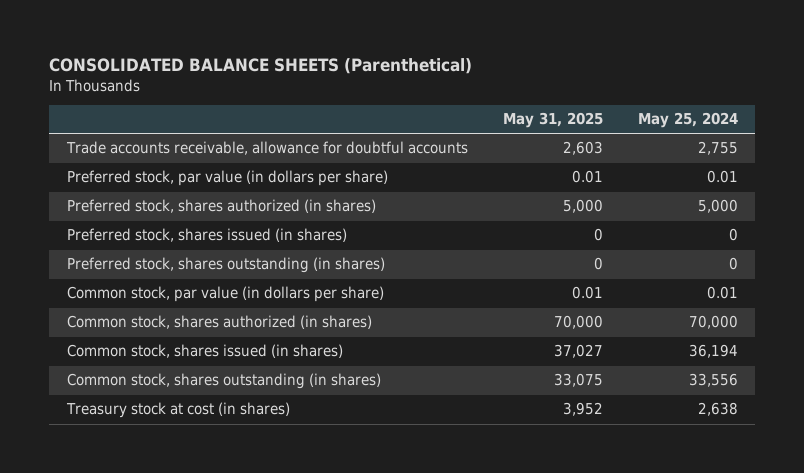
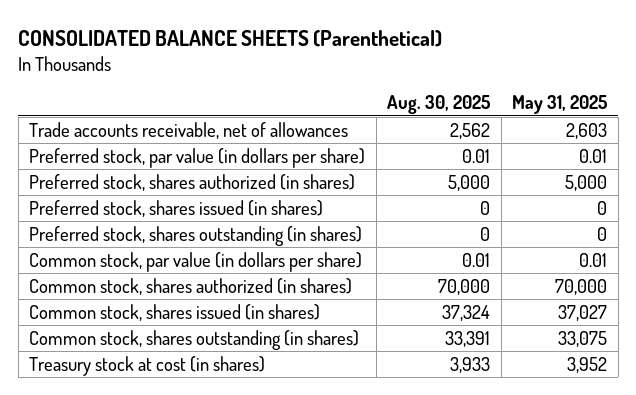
- | May 31, 2025 | May 25, 2024
+ | Aug. 30, 2025 | May 31, 2025
- Trade accounts receivable, allowance for doubtful accounts | 2,603 | 2,755
+ Trade accounts receivable, net of allowances | 2,562 | 2,603

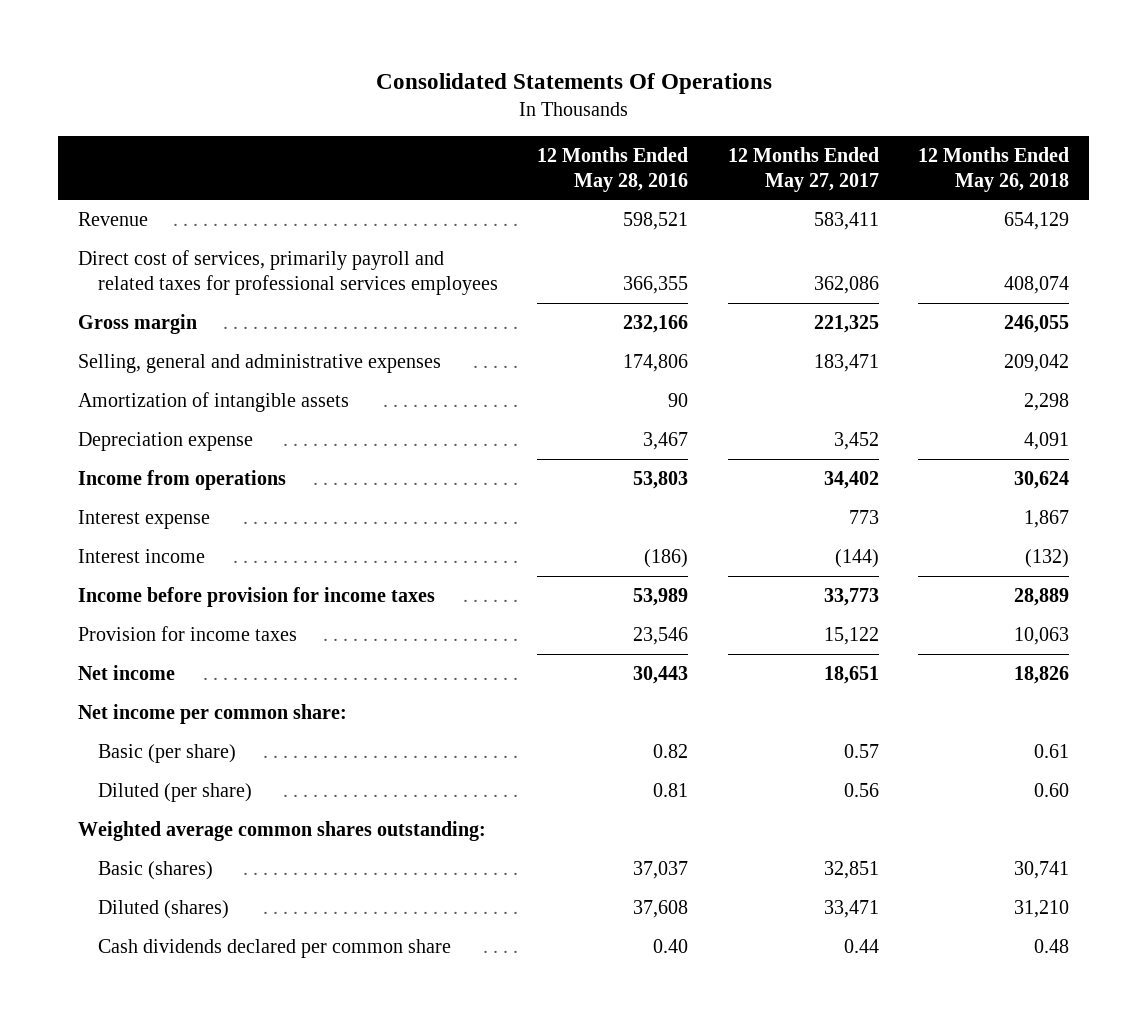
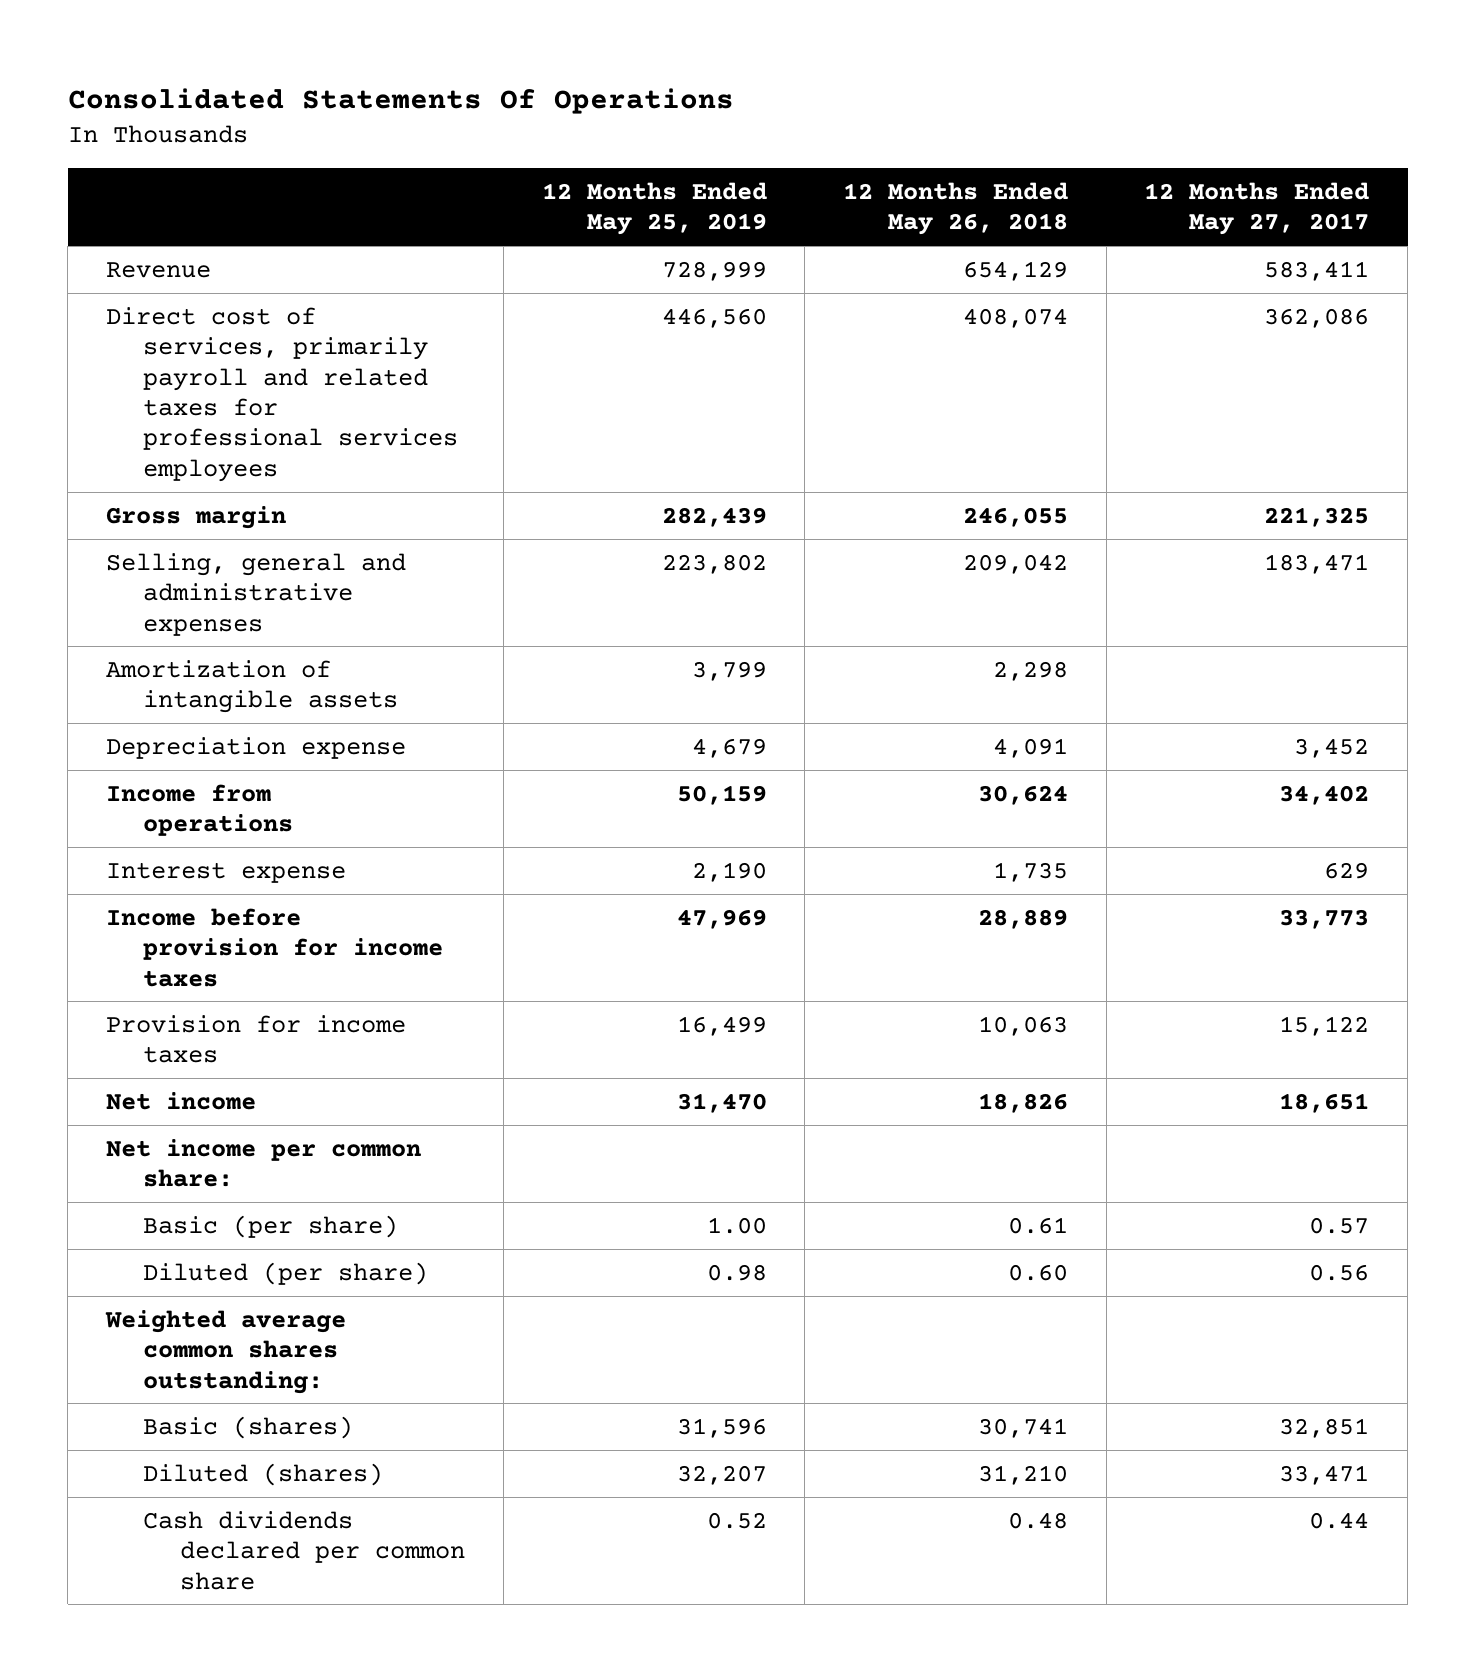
- | 12 Months Ended May 28, 2016 | 12 Months Ended May 27, 2017 | 12 Months Ended May 26, 2018
+ | 12 Months Ended May 25, 2019 | 12 Months Ended May 26, 2018 | 12 Months Ended May 27, 2017
- Interest expense | | 773 | 1,867
- Interest income | (186) | (144) | (132)
+ Interest expense | 2,190 | 1,735 | 629

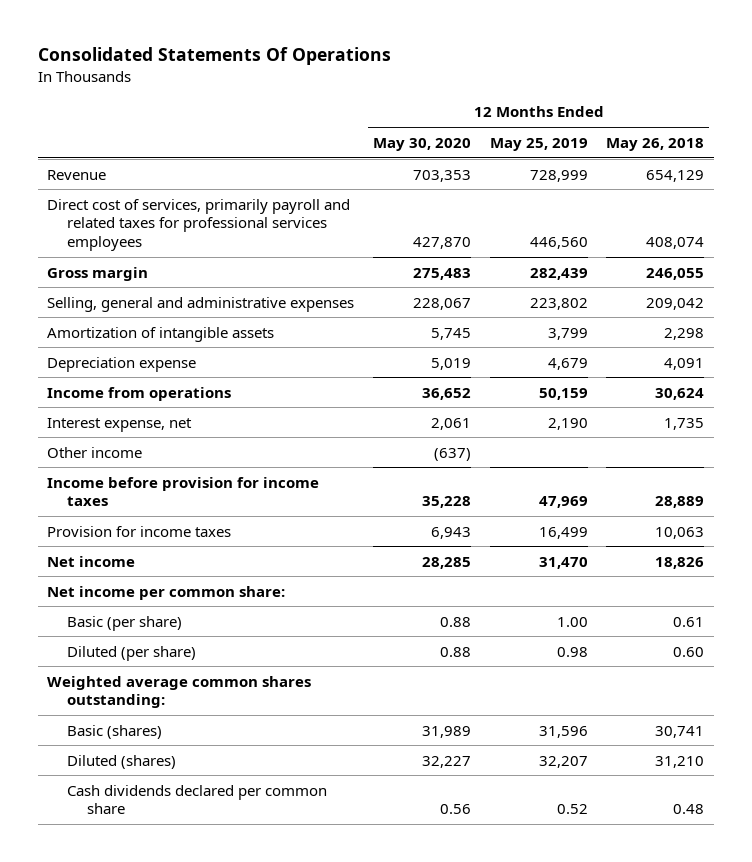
- | 12 Months Ended May 25, 2019 | 12 Months Ended May 26, 2018 | 12 Months Ended May 27, 2017
+ | 12 Months Ended May 30, 2020 | 12 Months Ended May 25, 2019 | 12 Months Ended May 26, 2018
- Interest expense | 2,190 | 1,735 | 629
+ Interest expense, net | 2,061 | 2,190 | 1,735
+ Other income | (637) | |

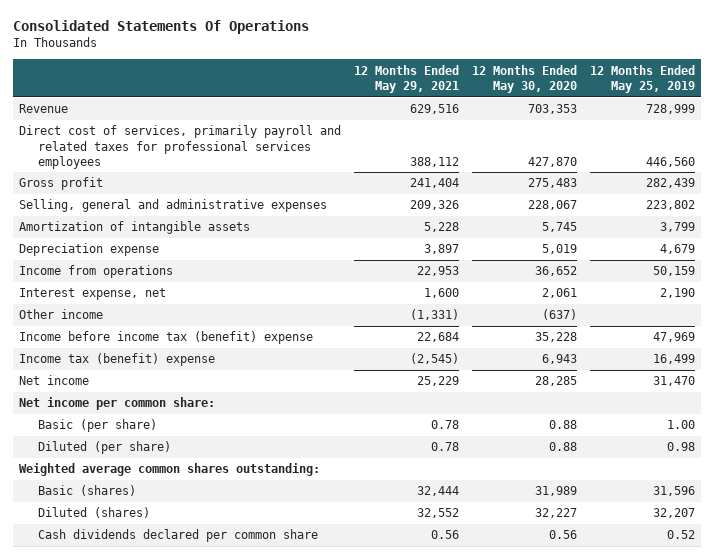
- | 12 Months Ended May 30, 2020 | 12 Months Ended May 25, 2019 | 12 Months Ended May 26, 2018
+ | 12 Months Ended May 29, 2021 | 12 Months Ended May 30, 2020 | 12 Months Ended May 25, 2019
- Gross margin | 275,483 | 282,439 | 246,055
+ Gross profit | 241,404 | 275,483 | 282,439
- Income before provision for income taxes | 35,228 | 47,969 | 28,889
- Provision for income taxes | 6,943 | 16,499 | 10,063
+ Income before income tax (benefit) expense | 22,684 | 35,228 | 47,969
+ Income tax (benefit) expense | (2,545) | 6,943 | 16,499

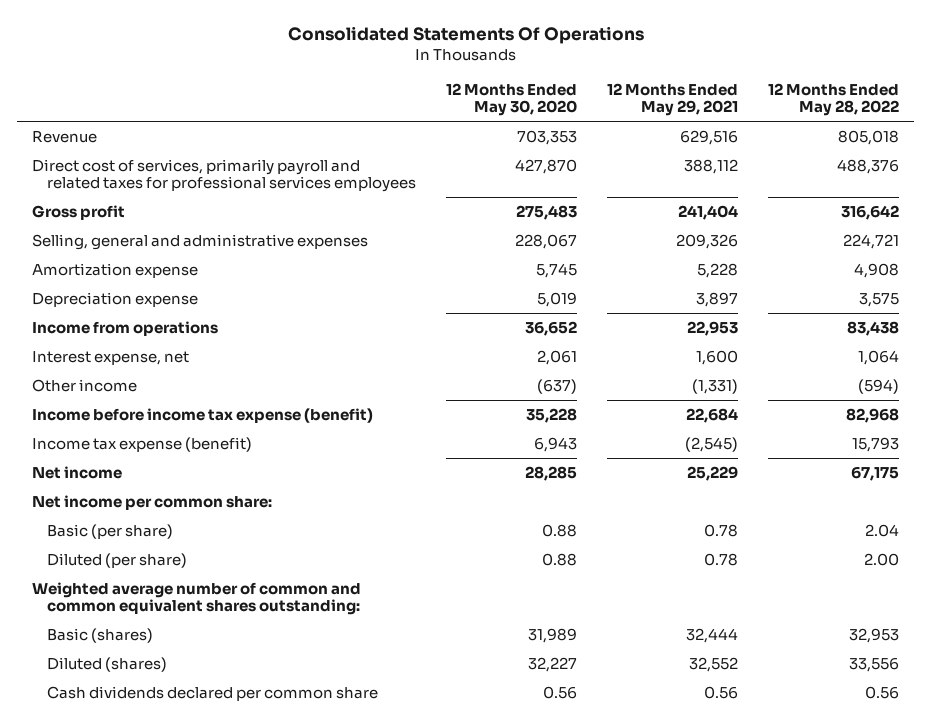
- | 12 Months Ended May 29, 2021 | 12 Months Ended May 30, 2020 | 12 Months Ended May 25, 2019
+ | 12 Months Ended May 30, 2020 | 12 Months Ended May 29, 2021 | 12 Months Ended May 28, 2022
- Amortization of intangible assets | 5,228 | 5,745 | 3,799
+ Amortization expense | 5,745 | 5,228 | 4,908
- Income before income tax (benefit) expense | 22,684 | 35,228 | 47,969
- Income tax (benefit) expense | (2,545) | 6,943 | 16,499
+ Income before income tax expense (benefit) | 35,228 | 22,684 | 82,968
+ Income tax expense (benefit) | 6,943 | (2,545) | 15,793
- Weighted average common shares outstanding:
+ Weighted average number of common and common equivalent shares outstanding:

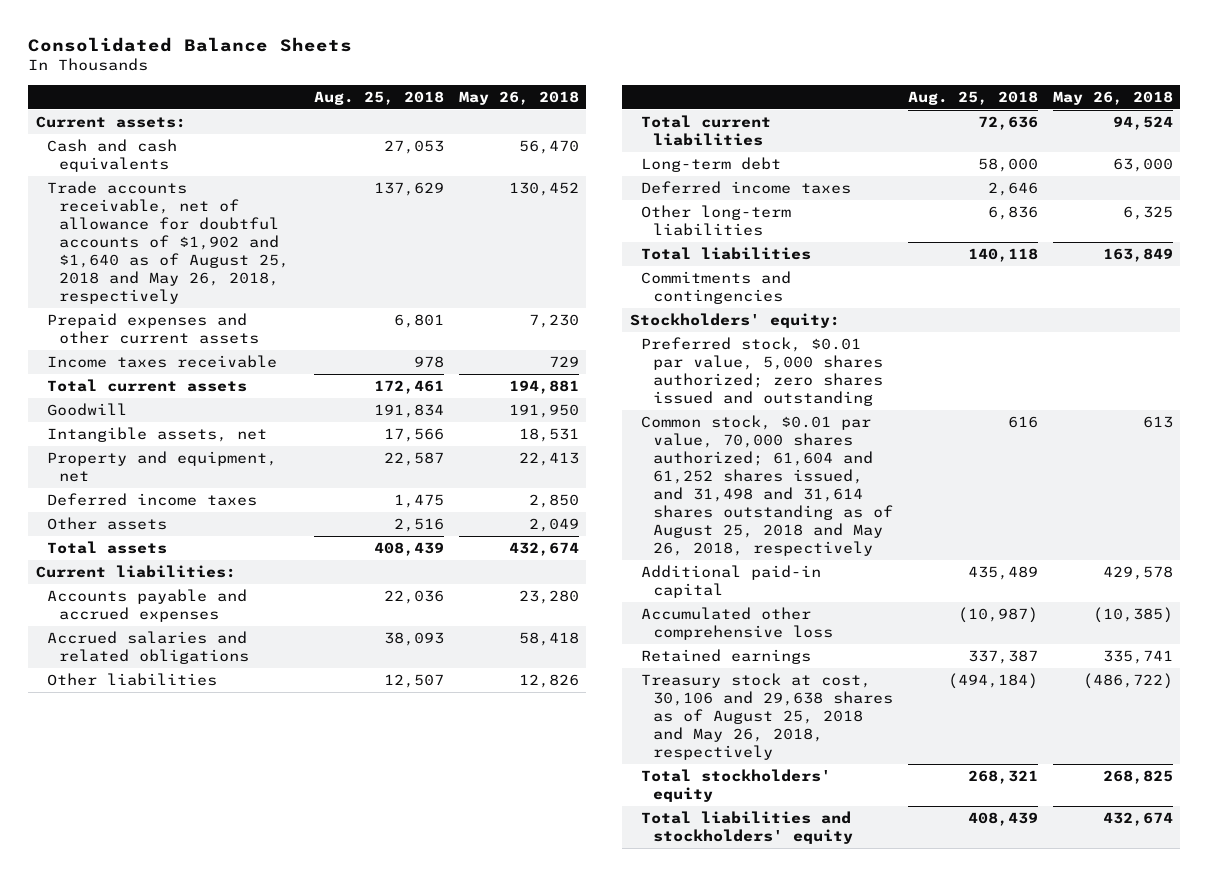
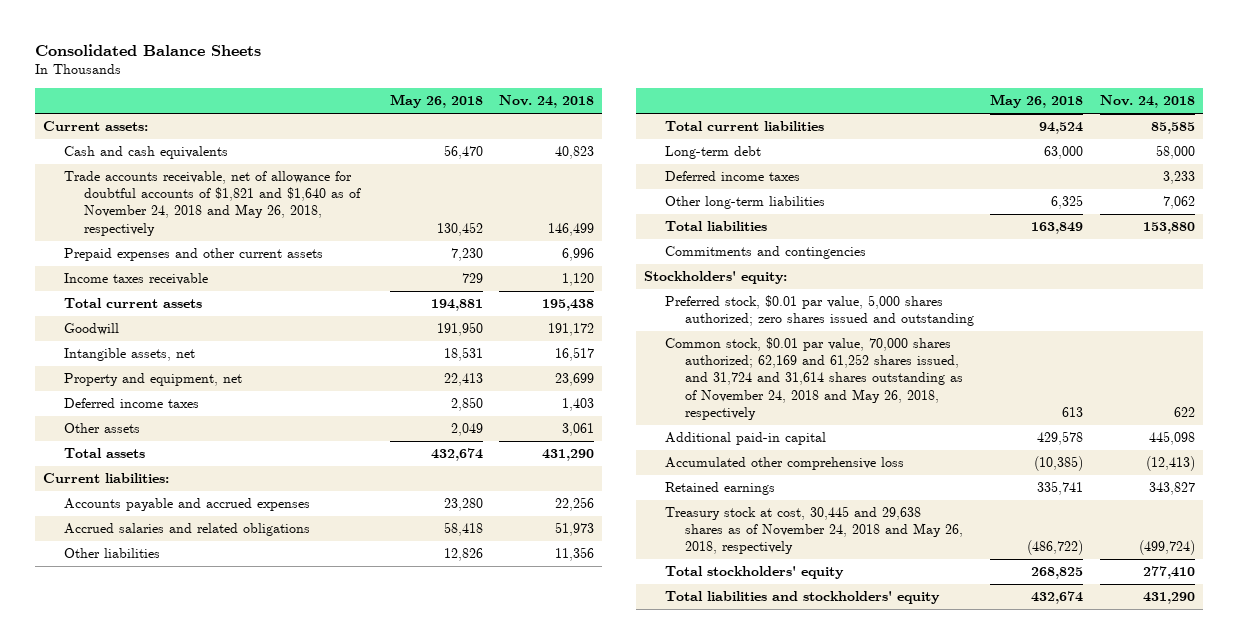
- | Aug. 25, 2018 | May 26, 2018
+ | May 26, 2018 | Nov. 24, 2018
- Trade accounts receivable, net of allowance for doubtful accounts of $1,902 and $1,640 as of August 25, 2018 and May 26, 2018, respectively | 137,629 | 130,452
+ Trade accounts receivable, net of allowance for doubtful accounts of $1,821 and $1,640 as of November 24, 2018 and May 26, 2018, respectively | 130,452 | 146,499
- Common stock, $0.01 par value, 70,000 shares authorized; 61,604 and 61,252 shares issued, and 31,498 and 31,614 shares outstanding as of August 25, 2018 and May 26, 2018, respectively | 616 | 613
+ Common stock, $0.01 par value, 70,000 shares authorized; 62,169 and 61,252 shares issued, and 31,724 and 31,614 shares outstanding as of November 24, 2018 and May 26, 2018, respectively | 613 | 622
- Treasury stock at cost, 30,106 and 29,638 shares as of August 25, 2018 and May 26, 2018, respectively | (494,184) | (486,722)
+ Treasury stock at cost, 30,445 and 29,638 shares as of November 24, 2018 and May 26, 2018, respectively | (486,722) | (499,724)

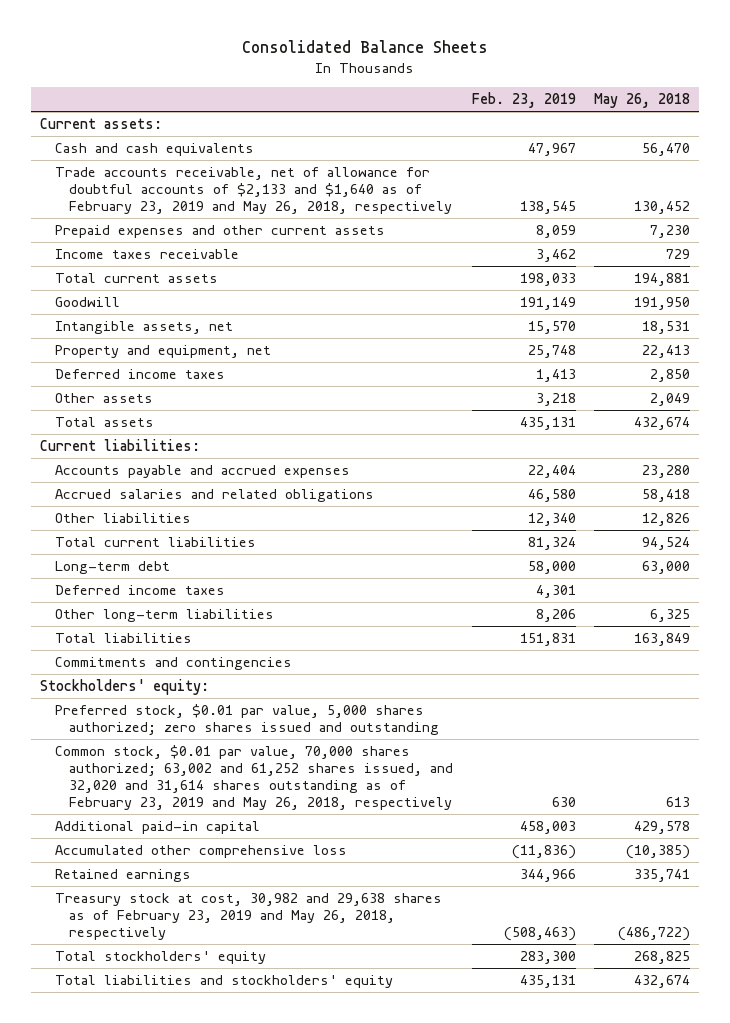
- | May 26, 2018 | Nov. 24, 2018
+ | Feb. 23, 2019 | May 26, 2018
- Trade accounts receivable, net of allowance for doubtful accounts of $1,821 and $1,640 as of November 24, 2018 and May 26, 2018, respectively | 130,452 | 146,499
+ Trade accounts receivable, net of allowance for doubtful accounts of $2,133 and $1,640 as of February 23, 2019 and May 26, 2018, respectively | 138,545 | 130,452
- Common stock, $0.01 par value, 70,000 shares authorized; 62,169 and 61,252 shares issued, and 31,724 and 31,614 shares outstanding as of November 24, 2018 and May 26, 2018, respectively | 613 | 622
+ Common stock, $0.01 par value, 70,000 shares authorized; 63,002 and 61,252 shares issued, and 32,020 and 31,614 shares outstanding as of February 23, 2019 and May 26, 2018, respectively | 630 | 613
- Treasury stock at cost, 30,445 and 29,638 shares as of November 24, 2018 and May 26, 2018, respectively | (486,722) | (499,724)
+ Treasury stock at cost, 30,982 and 29,638 shares as of February 23, 2019 and May 26, 2018, respectively | (508,463) | (486,722)

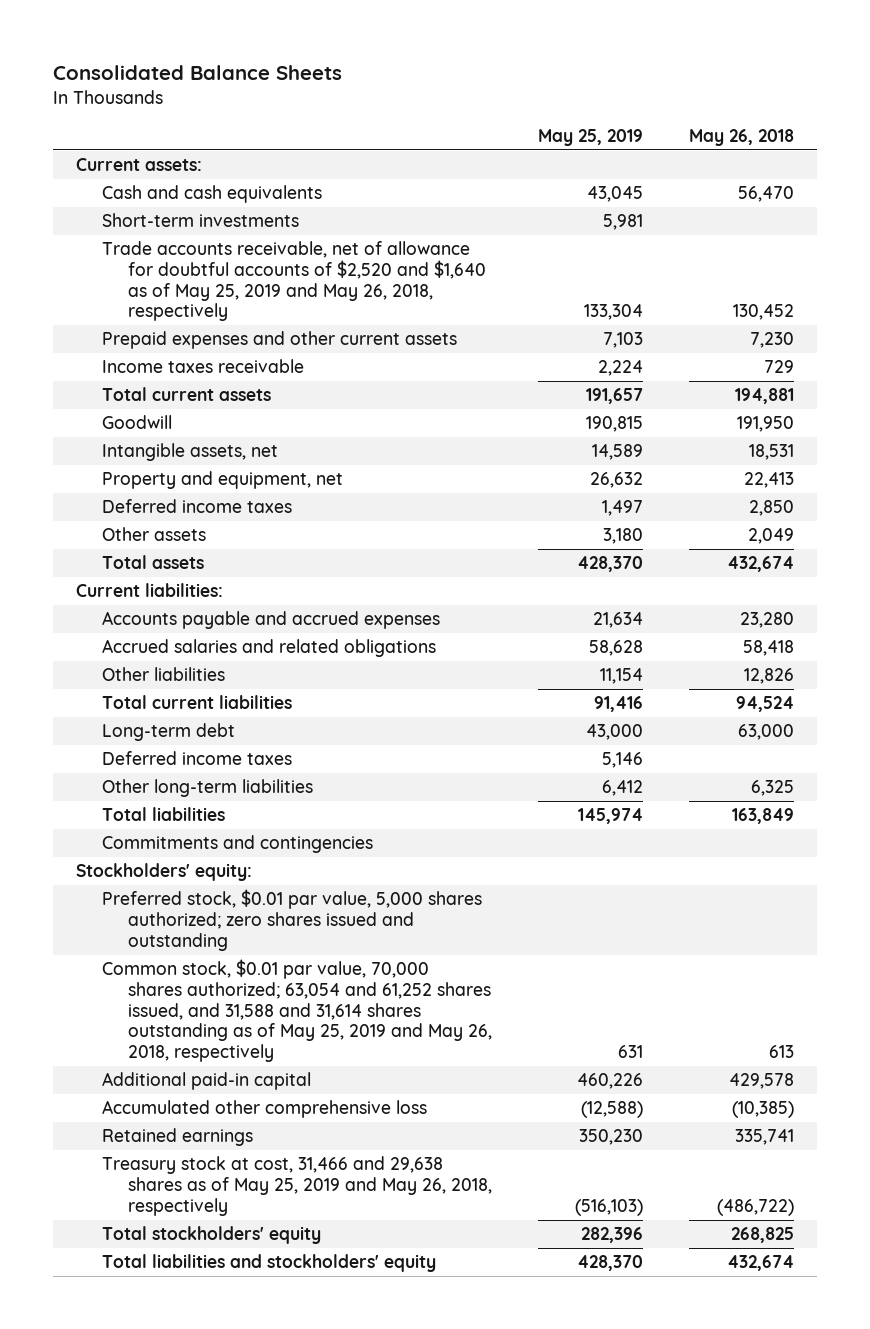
- | Feb. 23, 2019 | May 26, 2018
+ | May 25, 2019 | May 26, 2018
- Trade accounts receivable, net of allowance for doubtful accounts of $2,133 and $1,640 as of February 23, 2019 and May 26, 2018, respectively | 138,545 | 130,452
+ Short-term investments | 5,981 |
+ Trade accounts receivable, net of allowance for doubtful accounts of $2,520 and $1,640 as of May 25, 2019 and May 26, 2018, respectively | 133,304 | 130,452
- Common stock, $0.01 par value, 70,000 shares authorized; 63,002 and 61,252 shares issued, and 32,020 and 31,614 shares outstanding as of February 23, 2019 and May 26, 2018, respectively | 630 | 613
+ Common stock, $0.01 par value, 70,000 shares authorized; 63,054 and 61,252 shares issued, and 31,588 and 31,614 shares outstanding as of May 25, 2019 and May 26, 2018, respectively | 631 | 613
- Treasury stock at cost, 30,982 and 29,638 shares as of February 23, 2019 and May 26, 2018, respectively | (508,463) | (486,722)
+ Treasury stock at cost, 31,466 and 29,638 shares as of May 25, 2019 and May 26, 2018, respectively | (516,103) | (486,722)

